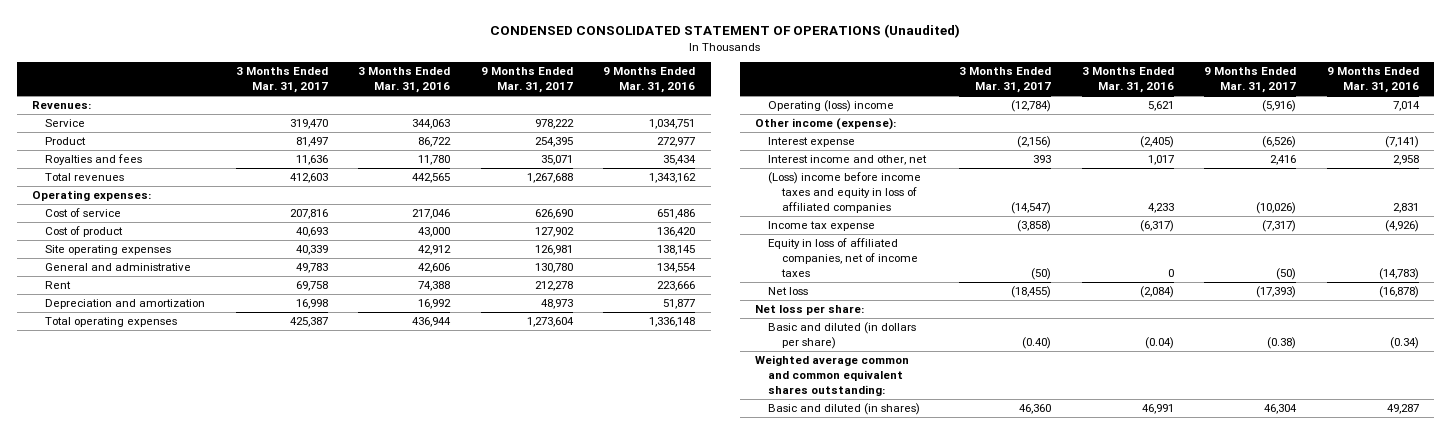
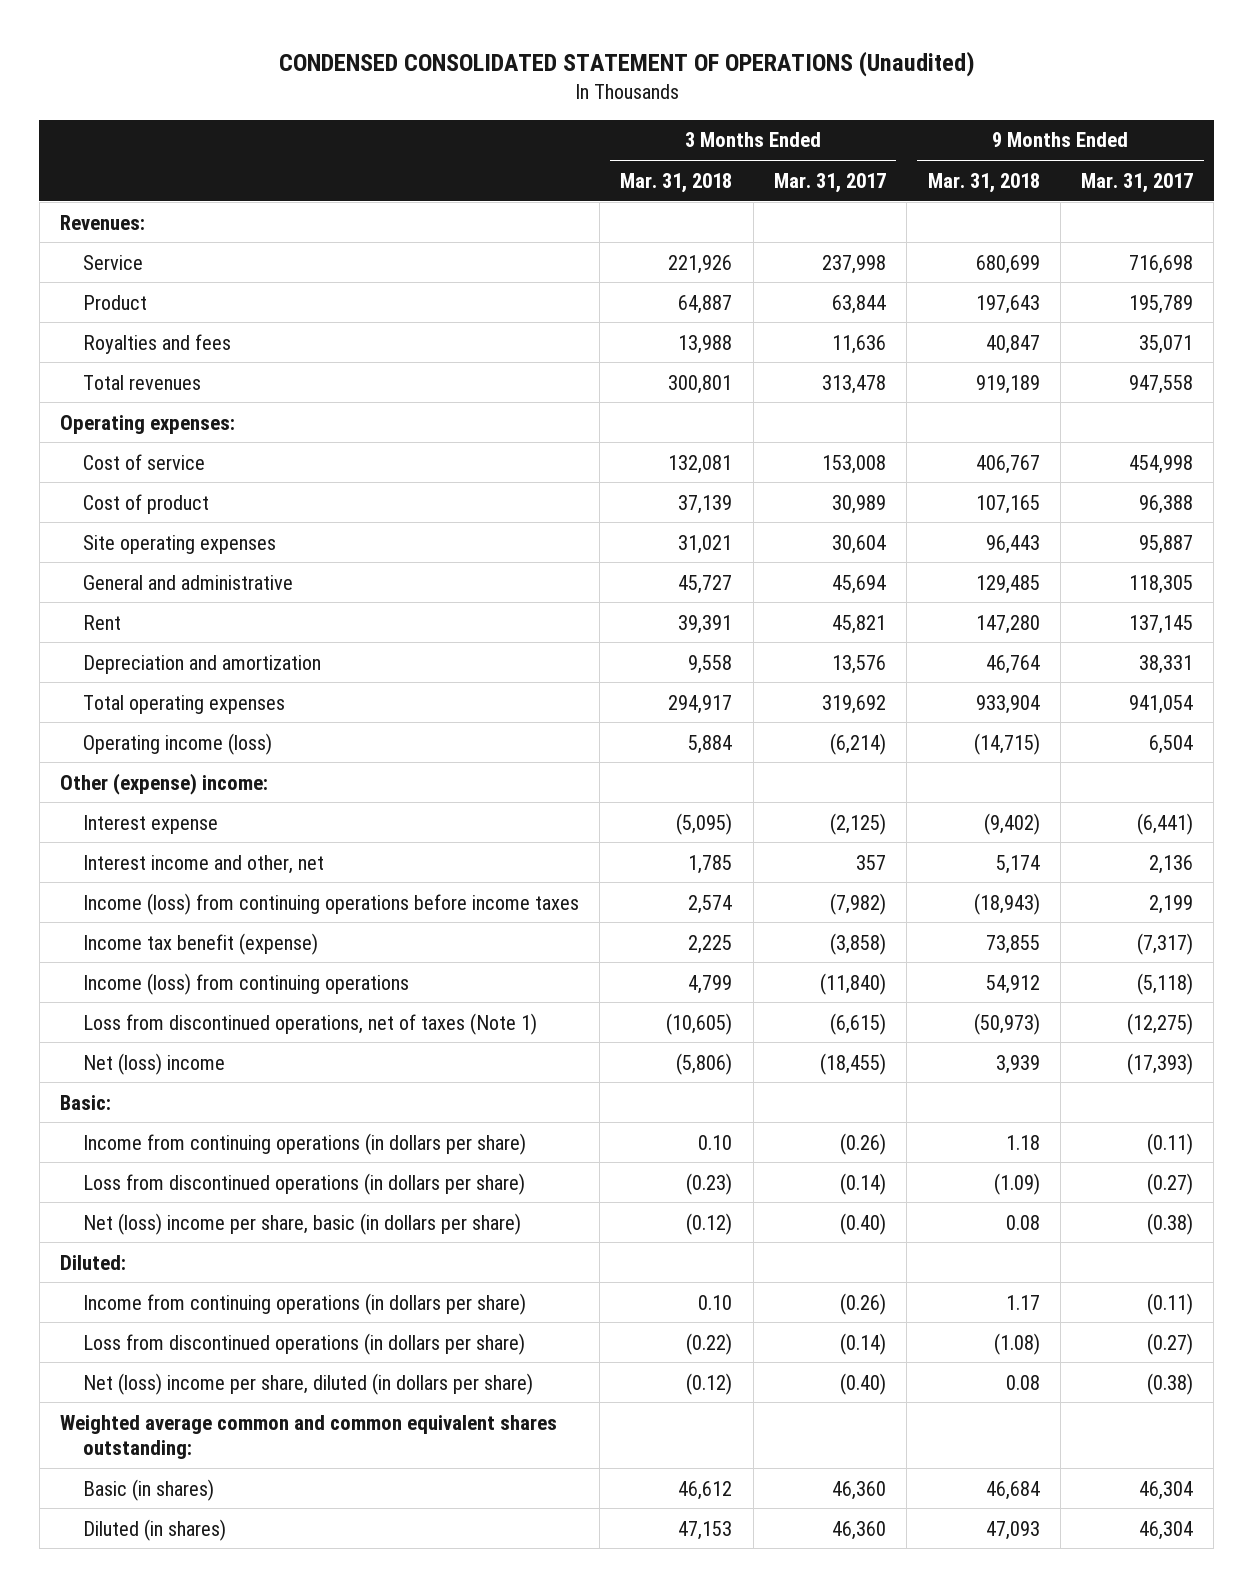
- | 3 Months Ended Mar. 31, 2017 | 3 Months Ended Mar. 31, 2016 | 9 Months Ended Mar. 31, 2017 | 9 Months Ended Mar. 31, 2016
+ | 3 Months Ended Mar. 31, 2018 | 3 Months Ended Mar. 31, 2017 | 9 Months Ended Mar. 31, 2018 | 9 Months Ended Mar. 31, 2017
- Service | 319,470 | 344,063 | 978,222 | 1,034,751
- Product | 81,497 | 86,722 | 254,395 | 272,977
+ Service | 221,926 | 237,998 | 680,699 | 716,698
+ Product | 64,887 | 63,844 | 197,643 | 195,789
- Total revenues | 412,603 | 442,565 | 1,267,688 | 1,343,162
+ Total revenues | 300,801 | 313,478 | 919,189 | 947,558
- Cost of service | 207,816 | 217,046 | 626,690 | 651,486
- Cost of product | 40,693 | 43,000 | 127,902 | 136,420
- Site operating expenses | 40,339 | 42,912 | 126,981 | 138,145
- General and administrative | 49,783 | 42,606 | 130,780 | 134,554
- Rent | 69,758 | 74,388 | 212,278 | 223,666
- Depreciation and amortization | 16,998 | 16,992 | 48,973 | 51,877
- Total operating expenses | 425,387 | 436,944 | 1,273,604 | 1,336,148
- Operating (loss) income | (12,784) | 5,621 | (5,916) | 7,014
- Other income (expense):
- Interest expense | (2,156) | (2,405) | (6,526) | (7,141)
- Interest income and other, net | 393 | 1,017 | 2,416 | 2,958
- (Loss) income before income taxes and equity in loss of affiliated companies | (14,547) | 4,233 | (10,026) | 2,831
- Income tax expense | (3,858) | (6,317) | (7,317) | (4,926)
- Equity in loss of affiliated companies, net of income taxes | (50) | 0 | (50) | (14,783)
- Net loss | (18,455) | (2,084) | (17,393) | (16,878)
- Net loss per share:
- Basic and diluted (in dollars per share) | (0.40) | (0.04) | (0.38) | (0.34)
+ Cost of service | 132,081 | 153,008 | 406,767 | 454,998
+ Cost of product | 37,139 | 30,989 | 107,165 | 96,388
+ Site operating expenses | 31,021 | 30,604 | 96,443 | 95,887
+ General and administrative | 45,727 | 45,694 | 129,485 | 118,305
+ Rent | 39,391 | 45,821 | 147,280 | 137,145
+ Depreciation and amortization | 9,558 | 13,576 | 46,764 | 38,331
+ Total operating expenses | 294,917 | 319,692 | 933,904 | 941,054
+ Operating income (loss) | 5,884 | (6,214) | (14,715) | 6,504
+ Other (expense) income:
+ Interest expense | (5,095) | (2,125) | (9,402) | (6,441)
+ Interest income and other, net | 1,785 | 357 | 5,174 | 2,136
+ Income (loss) from continuing operations before income taxes | 2,574 | (7,982) | (18,943) | 2,199
+ Income tax benefit (expense) | 2,225 | (3,858) | 73,855 | (7,317)
+ Income (loss) from continuing operations | 4,799 | (11,840) | 54,912 | (5,118)
+ Loss from discontinued operations, net of taxes (Note 1) | (10,605) | (6,615) | (50,973) | (12,275)
+ Net (loss) income | (5,806) | (18,455) | 3,939 | (17,393)
+ Basic:
+ Income from continuing operations (in dollars per share) | 0.10 | (0.26) | 1.18 | (0.11)
+ Loss from discontinued operations (in dollars per share) | (0.23) | (0.14) | (1.09) | (0.27)
+ Net (loss) income per share, basic (in dollars per share) | (0.12) | (0.40) | 0.08 | (0.38)
+ Diluted:
+ Income from continuing operations (in dollars per share) | 0.10 | (0.26) | 1.17 | (0.11)
+ Loss from discontinued operations (in dollars per share) | (0.22) | (0.14) | (1.08) | (0.27)
+ Net (loss) income per share, diluted (in dollars per share) | (0.12) | (0.40) | 0.08 | (0.38)
- Basic and diluted (in shares) | 46,360 | 46,991 | 46,304 | 49,287
+ Basic (in shares) | 46,612 | 46,360 | 46,684 | 46,304
+ Diluted (in shares) | 47,153 | 46,360 | 47,093 | 46,304

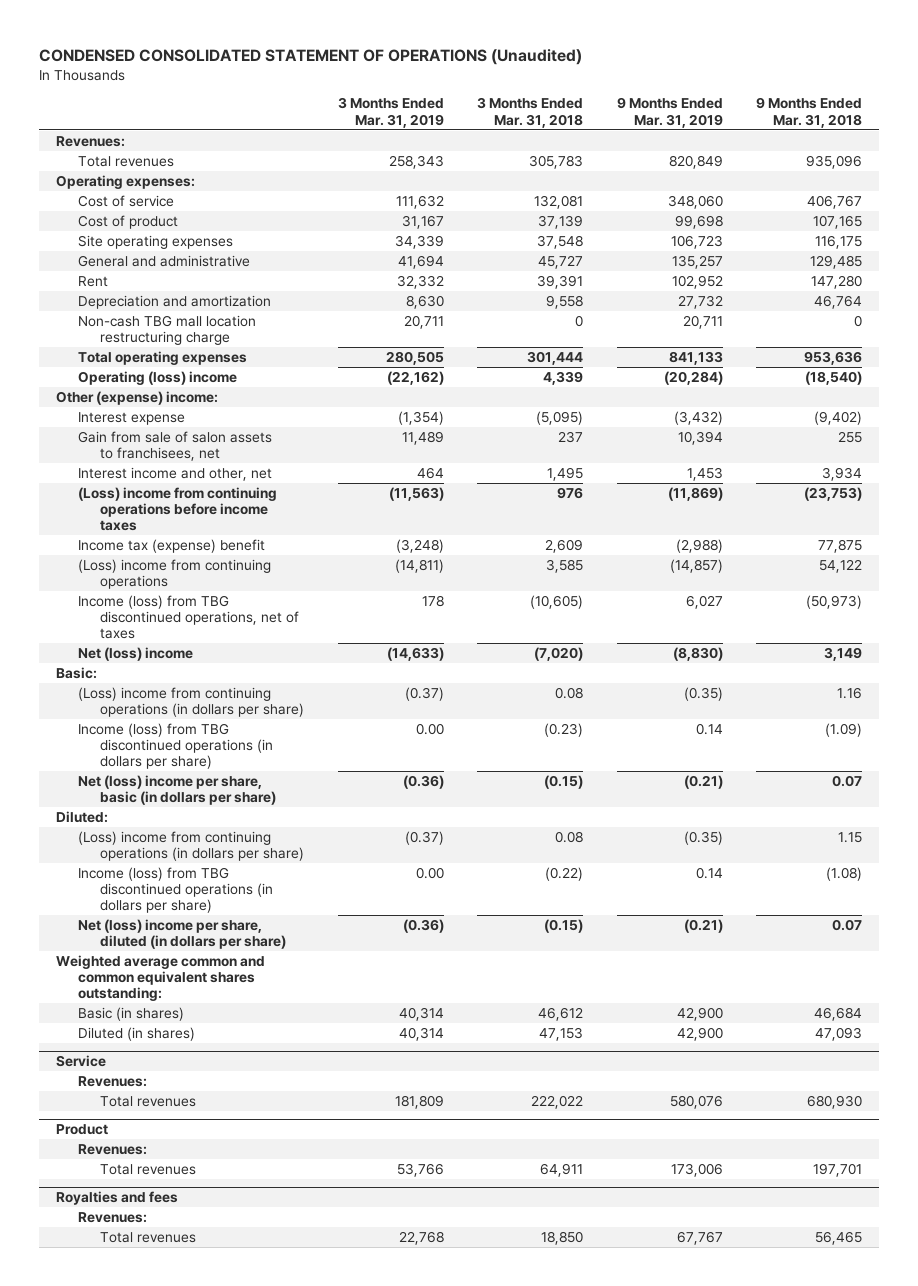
- | 3 Months Ended Mar. 31, 2018 | 3 Months Ended Mar. 31, 2017 | 9 Months Ended Mar. 31, 2018 | 9 Months Ended Mar. 31, 2017
+ | 3 Months Ended Mar. 31, 2019 | 3 Months Ended Mar. 31, 2018 | 9 Months Ended Mar. 31, 2019 | 9 Months Ended Mar. 31, 2018
- Service | 221,926 | 237,998 | 680,699 | 716,698
- Product | 64,887 | 63,844 | 197,643 | 195,789
- Royalties and fees | 13,988 | 11,636 | 40,847 | 35,071
- Total revenues | 300,801 | 313,478 | 919,189 | 947,558
+ Total revenues | 258,343 | 305,783 | 820,849 | 935,096
- Site operating expenses | 31,021 | 30,604 | 96,443 | 95,887
+ Site operating expenses | 34,339 | 37,548 | 106,723 | 116,175
- Total operating expenses | 294,917 | 319,692 | 933,904 | 941,054
- Operating income (loss) | 5,884 | (6,214) | (14,715) | 6,504
+ Non-cash TBG mall location restructuring charge | 20,711 | 0 | 20,711 | 0
+ Total operating expenses | 280,505 | 301,444 | 841,133 | 953,636
+ Operating (loss) income | (22,162) | 4,339 | (20,284) | (18,540)
- Interest income and other, net | 1,785 | 357 | 5,174 | 2,136
- Income (loss) from continuing operations before income taxes | 2,574 | (7,982) | (18,943) | 2,199
- Income tax benefit (expense) | 2,225 | (3,858) | 73,855 | (7,317)
- Income (loss) from continuing operations | 4,799 | (11,840) | 54,912 | (5,118)
- Loss from discontinued operations, net of taxes (Note 1) | (10,605) | (6,615) | (50,973) | (12,275)
- Net (loss) income | (5,806) | (18,455) | 3,939 | (17,393)
+ Gain from sale of salon assets to franchisees, net | 11,489 | 237 | 10,394 | 255
+ Interest income and other, net | 464 | 1,495 | 1,453 | 3,934
+ (Loss) income from continuing operations before income taxes | (11,563) | 976 | (11,869) | (23,753)
+ Income tax (expense) benefit | (3,248) | 2,609 | (2,988) | 77,875
+ (Loss) income from continuing operations | (14,811) | 3,585 | (14,857) | 54,122
+ Income (loss) from TBG discontinued operations, net of taxes | 178 | (10,605) | 6,027 | (50,973)
+ Net (loss) income | (14,633) | (7,020) | (8,830) | 3,149
- Income from continuing operations (in dollars per share) | 0.10 | (0.26) | 1.18 | (0.11)
- Loss from discontinued operations (in dollars per share) | (0.23) | (0.14) | (1.09) | (0.27)
- Net (loss) income per share, basic (in dollars per share) | (0.12) | (0.40) | 0.08 | (0.38)
+ (Loss) income from continuing operations (in dollars per share) | (0.37) | 0.08 | (0.35) | 1.16
+ Income (loss) from TBG discontinued operations (in dollars per share) | 0.00 | (0.23) | 0.14 | (1.09)
+ Net (loss) income per share, basic (in dollars per share) | (0.36) | (0.15) | (0.21) | 0.07
- Income from continuing operations (in dollars per share) | 0.10 | (0.26) | 1.17 | (0.11)
- Loss from discontinued operations (in dollars per share) | (0.22) | (0.14) | (1.08) | (0.27)
- Net (loss) income per share, diluted (in dollars per share) | (0.12) | (0.40) | 0.08 | (0.38)
+ (Loss) income from continuing operations (in dollars per share) | (0.37) | 0.08 | (0.35) | 1.15
+ Income (loss) from TBG discontinued operations (in dollars per share) | 0.00 | (0.22) | 0.14 | (1.08)
+ Net (loss) income per share, diluted (in dollars per share) | (0.36) | (0.15) | (0.21) | 0.07
+ Service
+ Revenues:
+ Total revenues | 181,809 | 222,022 | 580,076 | 680,930
+ Product
+ Revenues:
+ Total revenues | 53,766 | 64,911 | 173,006 | 197,701
+ Royalties and fees
+ Revenues:
+ Total revenues | 22,768 | 18,850 | 67,767 | 56,465

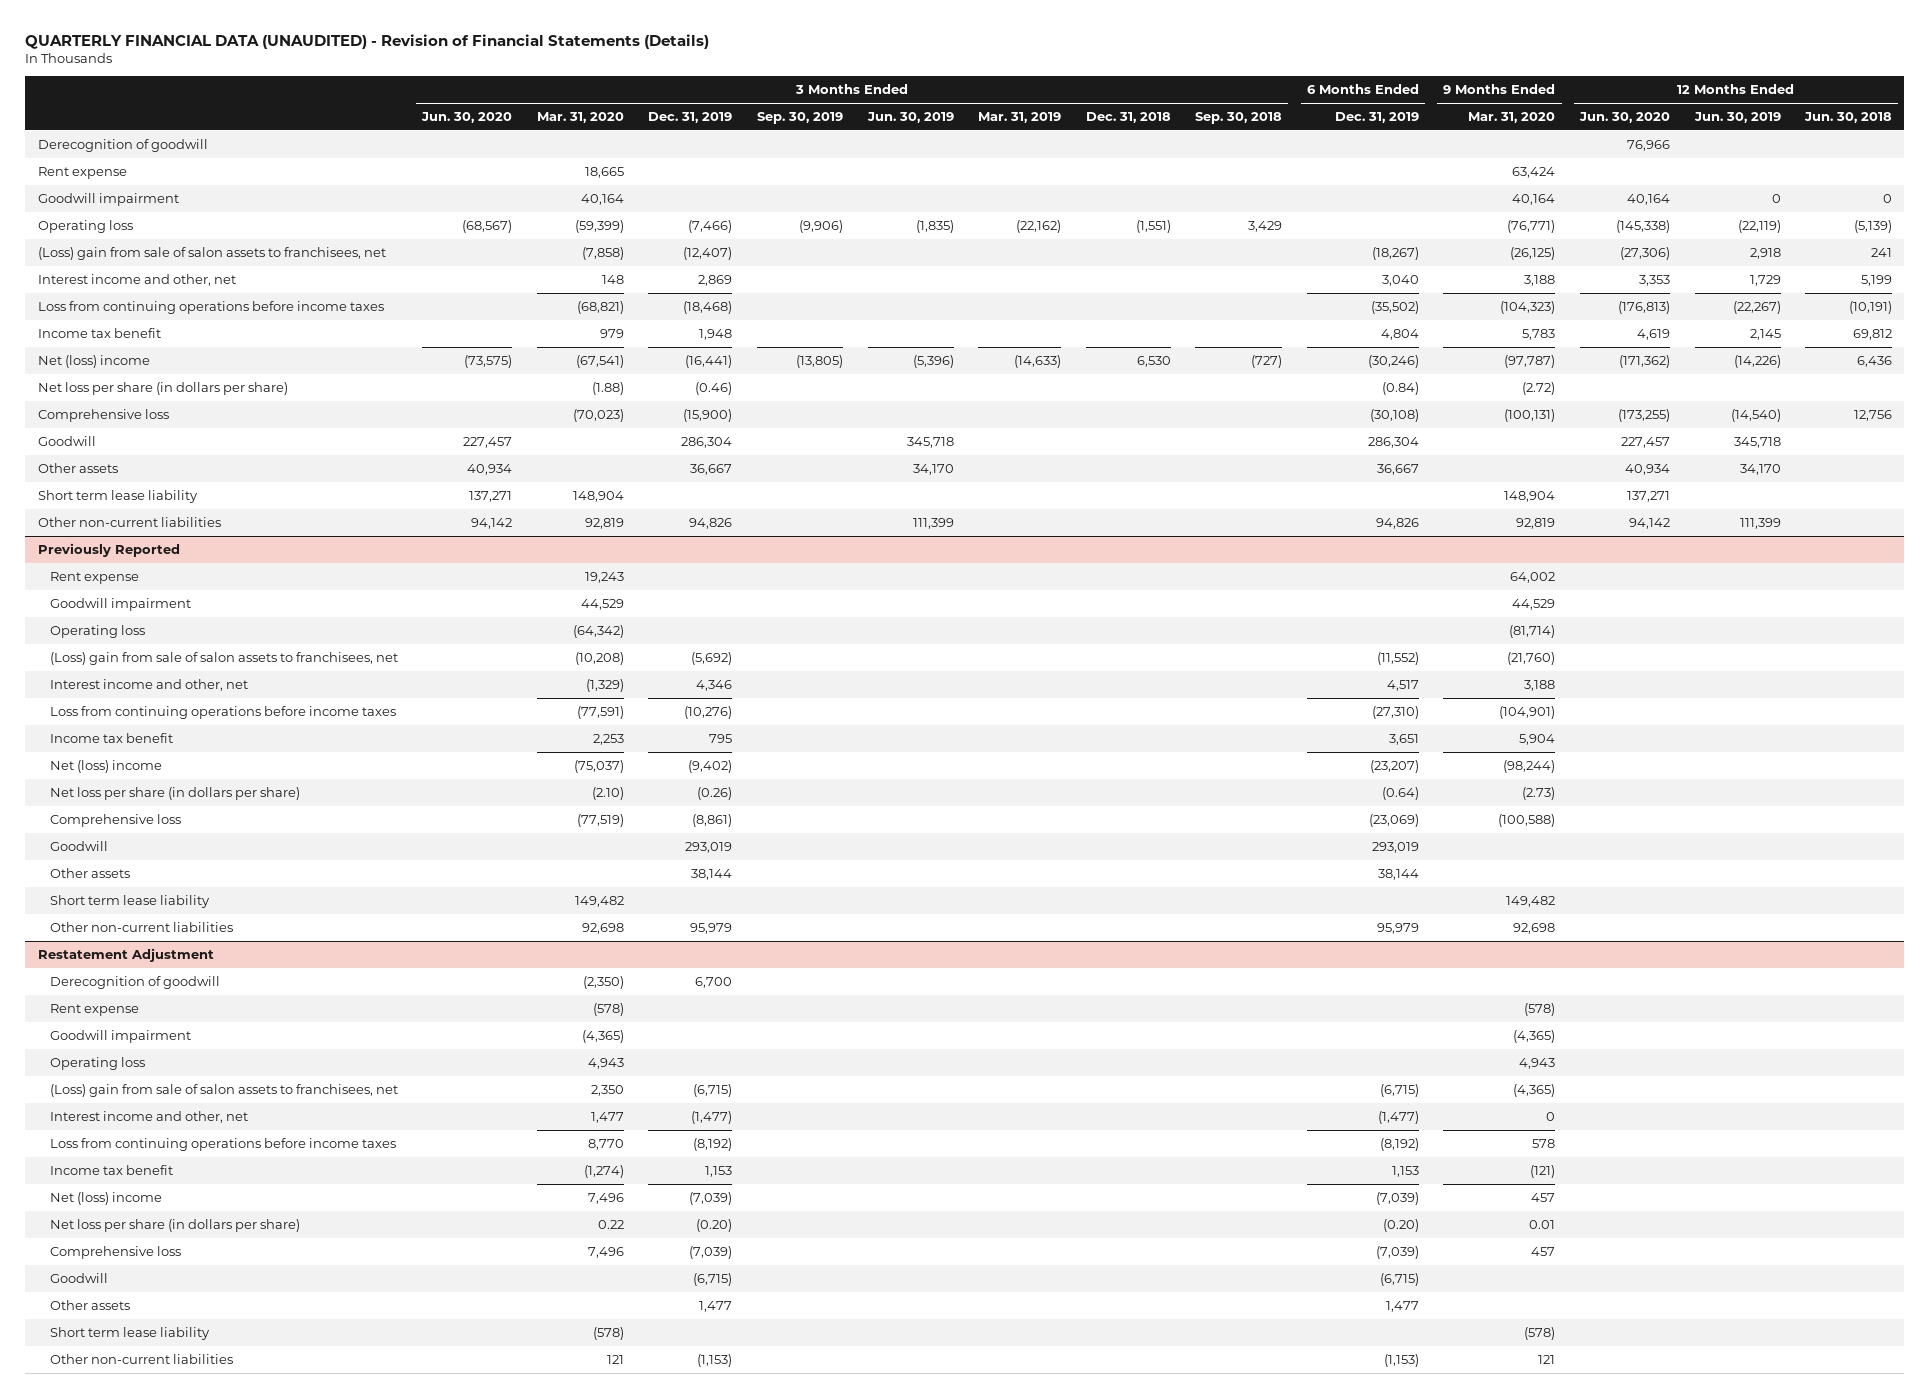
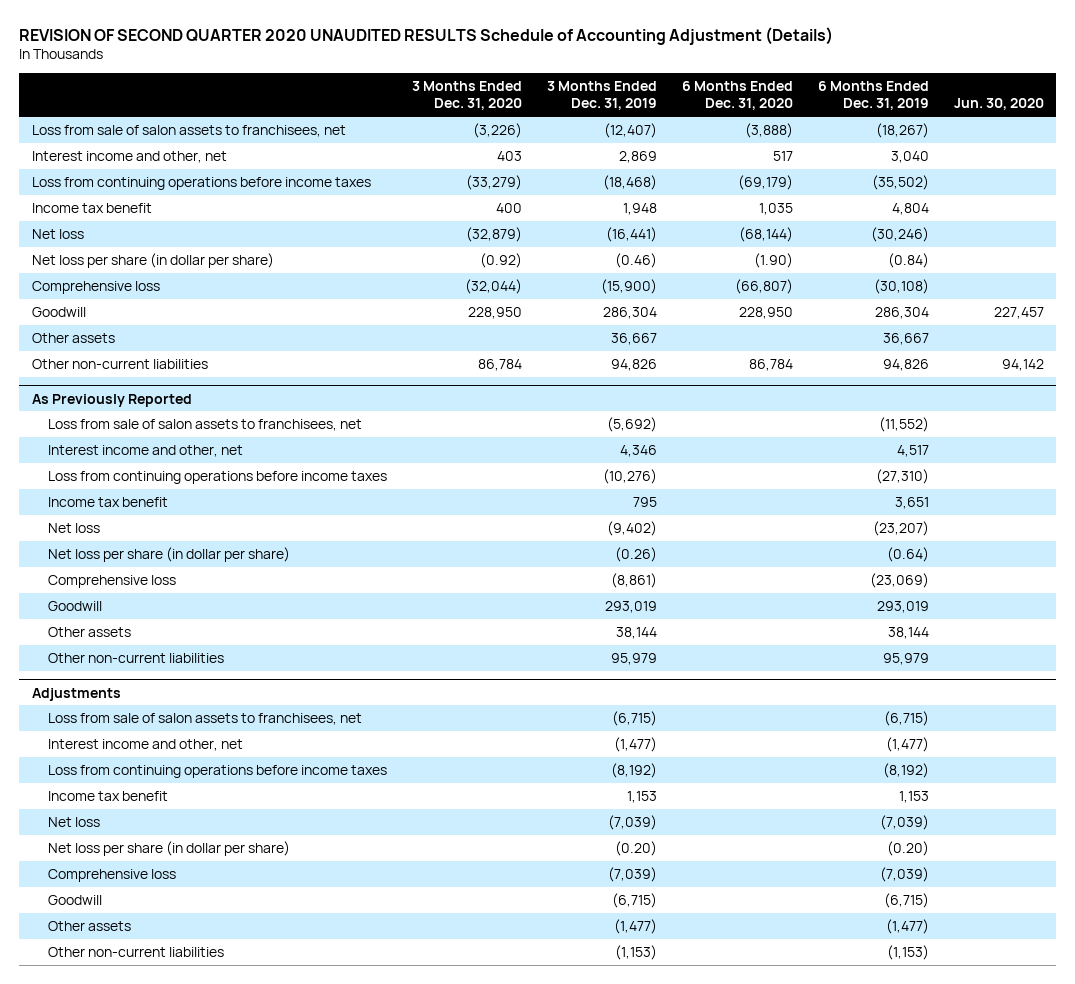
- QUARTERLY FINANCIAL DATA (UNAUDITED) - Revision of Financial Statements (Details)
+ REVISION OF SECOND QUARTER 2020 UNAUDITED RESULTS Schedule of Accounting Adjustment (Details)
- | 3 Months Ended Jun. 30, 2020 | 3 Months Ended Mar. 31, 2020 | 3 Months Ended Dec. 31, 2019 | 3 Months Ended Sep. 30, 2019 | 3 Months Ended Jun. 30, 2019 | 3 Months Ended Mar. 31, 2019 | 3 Months Ended Dec. 31, 2018 | 3 Months Ended Sep. 30, 2018 | 6 Months Ended Dec. 31, 2019 | 9 Months Ended Mar. 31, 2020 | 12 Months Ended Jun. 30, 2020 | 12 Months Ended Jun. 30, 2019 | 12 Months Ended Jun. 30, 2018
+ | 3 Months Ended Dec. 31, 2020 | 3 Months Ended Dec. 31, 2019 | 6 Months Ended Dec. 31, 2020 | 6 Months Ended Dec. 31, 2019 | Jun. 30, 2020
- Derecognition of goodwill | | | | | | | | | | | 76,966 | |
- Rent expense | | 18,665 | | | | | | | | 63,424 | | |
- Goodwill impairment | | 40,164 | | | | | | | | 40,164 | 40,164 | 0 | 0
- Operating loss | (68,567) | (59,399) | (7,466) | (9,906) | (1,835) | (22,162) | (1,551) | 3,429 | | (76,771) | (145,338) | (22,119) | (5,139)
- (Loss) gain from sale of salon assets to franchisees, net | | (7,858) | (12,407) | | | | | | (18,267) | (26,125) | (27,306) | 2,918 | 241
+ Loss from sale of salon assets to franchisees, net | (3,226) | (12,407) | (3,888) | (18,267) |
- Net (loss) income | (73,575) | (67,541) | (16,441) | (13,805) | (5,396) | (14,633) | 6,530 | (727) | (30,246) | (97,787) | (171,362) | (14,226) | 6,436
- Net loss per share (in dollars per share) | | (1.88) | (0.46) | | | | | | (0.84) | (2.72) | | |
+ Net loss | (32,879) | (16,441) | (68,144) | (30,246) |
+ Net loss per share (in dollar per share) | (0.92) | (0.46) | (1.90) | (0.84) |
- Short term lease liability | 137,271 | 148,904 | | | | | | | | 148,904 | 137,271 | |
- Previously Reported
- Rent expense | | 19,243 | | | | | | | | 64,002 | | |
- Goodwill impairment | | 44,529 | | | | | | | | 44,529 | | |
- Operating loss | | (64,342) | | | | | | | | (81,714) | | |
- (Loss) gain from sale of salon assets to franchisees, net | | (10,208) | (5,692) | | | | | | (11,552) | (21,760) | | |
+ As Previously Reported
+ Loss from sale of salon assets to franchisees, net | | (5,692) | | (11,552) |
- Net (loss) income | | (75,037) | (9,402) | | | | | | (23,207) | (98,244) | | |
- Net loss per share (in dollars per share) | | (2.10) | (0.26) | | | | | | (0.64) | (2.73) | | |
+ Net loss | | (9,402) | | (23,207) |
+ Net loss per share (in dollar per share) | | (0.26) | | (0.64) |
- Short term lease liability | | 149,482 | | | | | | | | 149,482 | | |
- Restatement Adjustment
- Derecognition of goodwill | | (2,350) | 6,700 | | | | | | | | | |
- Rent expense | | (578) | | | | | | | | (578) | | |
- Goodwill impairment | | (4,365) | | | | | | | | (4,365) | | |
- Operating loss | | 4,943 | | | | | | | | 4,943 | | |
- (Loss) gain from sale of salon assets to franchisees, net | | 2,350 | (6,715) | | | | | | (6,715) | (4,365) | | |
+ Adjustments
+ Loss from sale of salon assets to franchisees, net | | (6,715) | | (6,715) |
- Net (loss) income | | 7,496 | (7,039) | | | | | | (7,039) | 457 | | |
- Net loss per share (in dollars per share) | | 0.22 | (0.20) | | | | | | (0.20) | 0.01 | | |
+ Net loss | | (7,039) | | (7,039) |
+ Net loss per share (in dollar per share) | | (0.20) | | (0.20) |
- Other assets | | | 1,477 | | | | | | 1,477 | | | |
- Short term lease liability | | (578) | | | | | | | | (578) | | |
+ Other assets | | (1,477) | | (1,477) |

